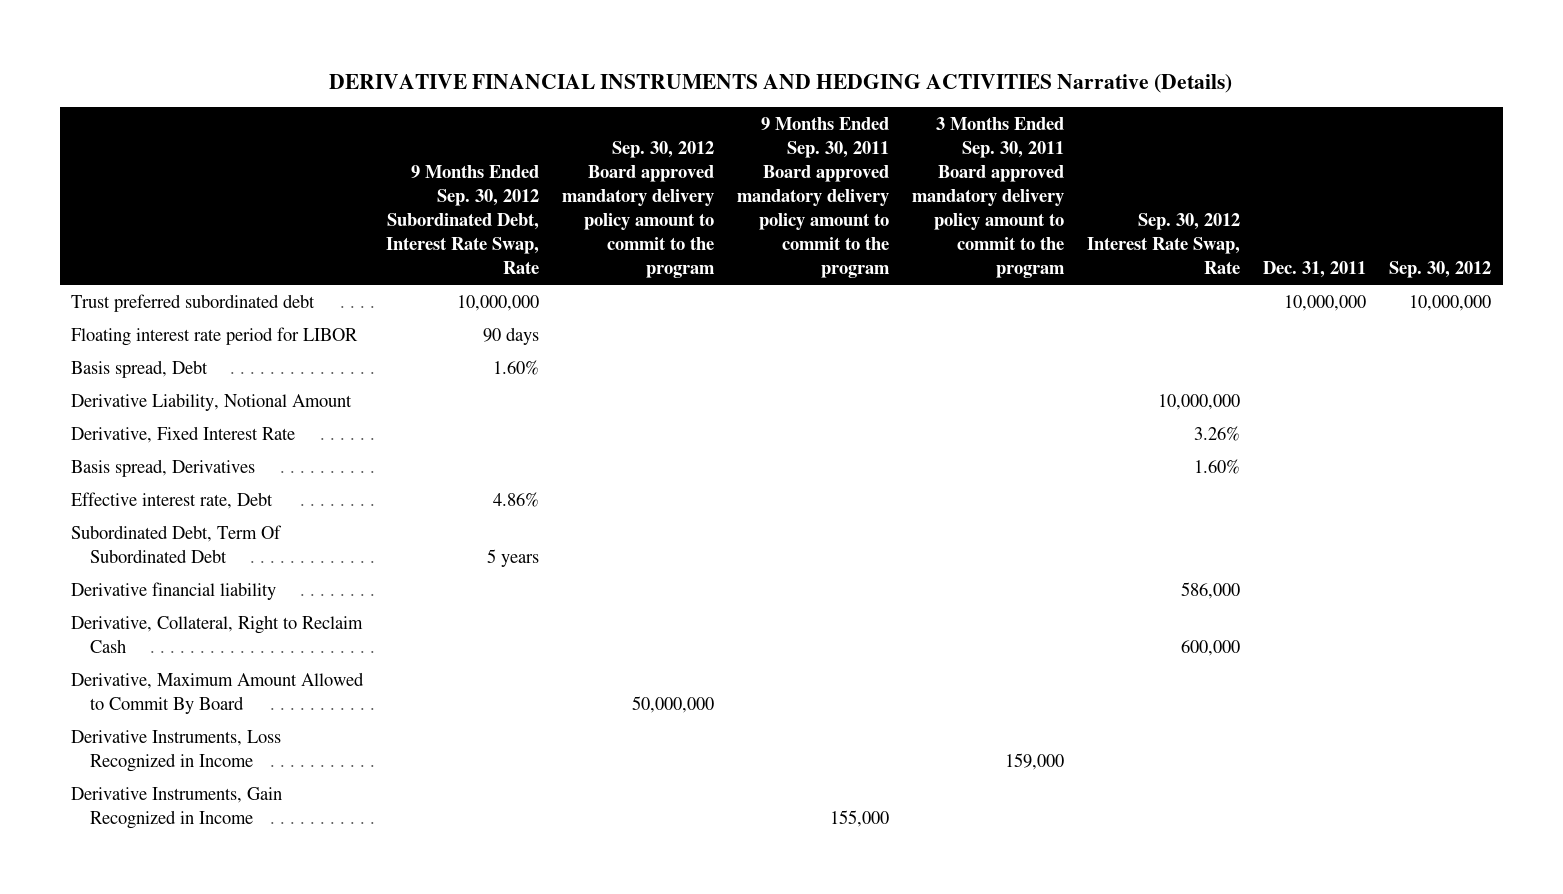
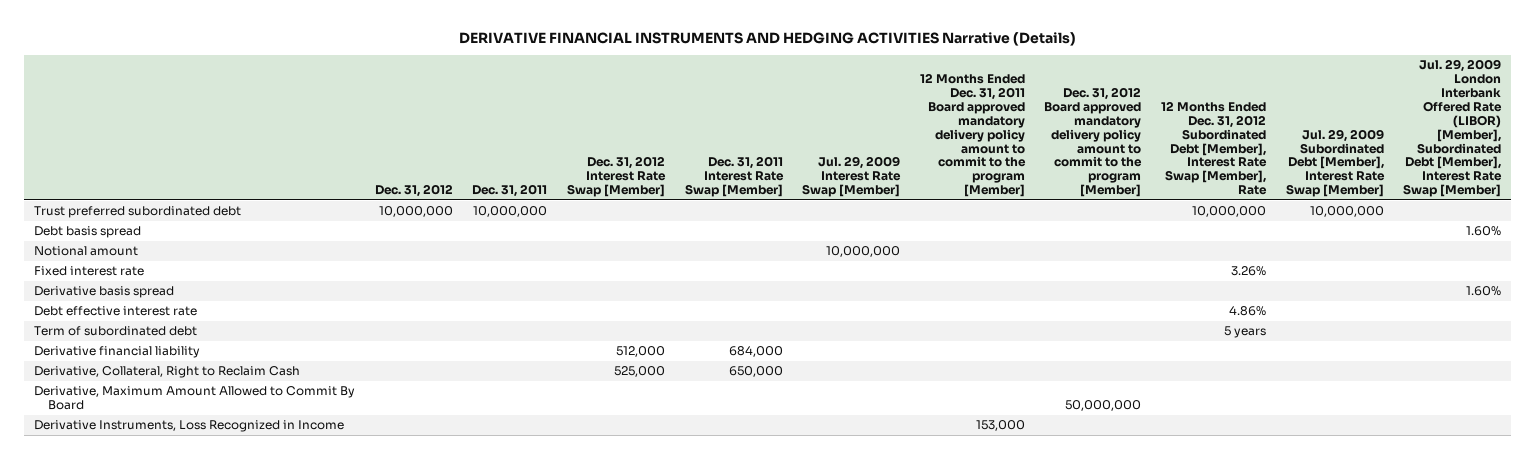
- | 9 Months Ended Sep. 30, 2012 Subordinated Debt, Interest Rate Swap, Rate | Sep. 30, 2012 Board approved mandatory delivery policy amount to commit to the program | 9 Months Ended Sep. 30, 2011 Board approved mandatory delivery policy amount to commit to the program | 3 Months Ended Sep. 30, 2011 Board approved mandatory delivery policy amount to commit to the program | Sep. 30, 2012 Interest Rate Swap, Rate | Dec. 31, 2011 | Sep. 30, 2012
+ | Dec. 31, 2012 | Dec. 31, 2011 | Dec. 31, 2012 Interest Rate Swap [Member] | Dec. 31, 2011 Interest Rate Swap [Member] | Jul. 29, 2009 Interest Rate Swap [Member] | 12 Months Ended Dec. 31, 2011 Board approved mandatory delivery policy amount to commit to the program [Member] | Dec. 31, 2012 Board approved mandatory delivery policy amount to commit to the program [Member] | 12 Months Ended Dec. 31, 2012 Subordinated Debt [Member], Interest Rate Swap [Member], Rate | Jul. 29, 2009 Subordinated Debt [Member], Interest Rate Swap [Member] | Jul. 29, 2009 London Interbank Offered Rate (LIBOR) [Member], Subordinated Debt [Member], Interest Rate Swap [Member]
- Floating interest rate period for LIBOR | 90 days | | | | | |
- Basis spread, Debt | 1.60% | | | | | |
- Derivative Liability, Notional Amount | | | | | 10,000,000 | |
- Derivative, Fixed Interest Rate | | | | | 3.26% | |
- Basis spread, Derivatives | | | | | 1.60% | |
- Effective interest rate, Debt | 4.86% | | | | | |
- Subordinated Debt, Term Of Subordinated Debt | 5 years | | | | | |
+ Debt basis spread | | | | | | | | | | 1.60%
+ Notional amount | | | | | 10,000,000 | | | | |
+ Fixed interest rate | | | | | | | | 3.26% | |
+ Derivative basis spread | | | | | | | | | | 1.60%
+ Debt effective interest rate | | | | | | | | 4.86% | |
+ Term of subordinated debt | | | | | | | | 5 years | |
- Derivative Instruments, Gain Recognized in Income | | | 155,000 | | | |

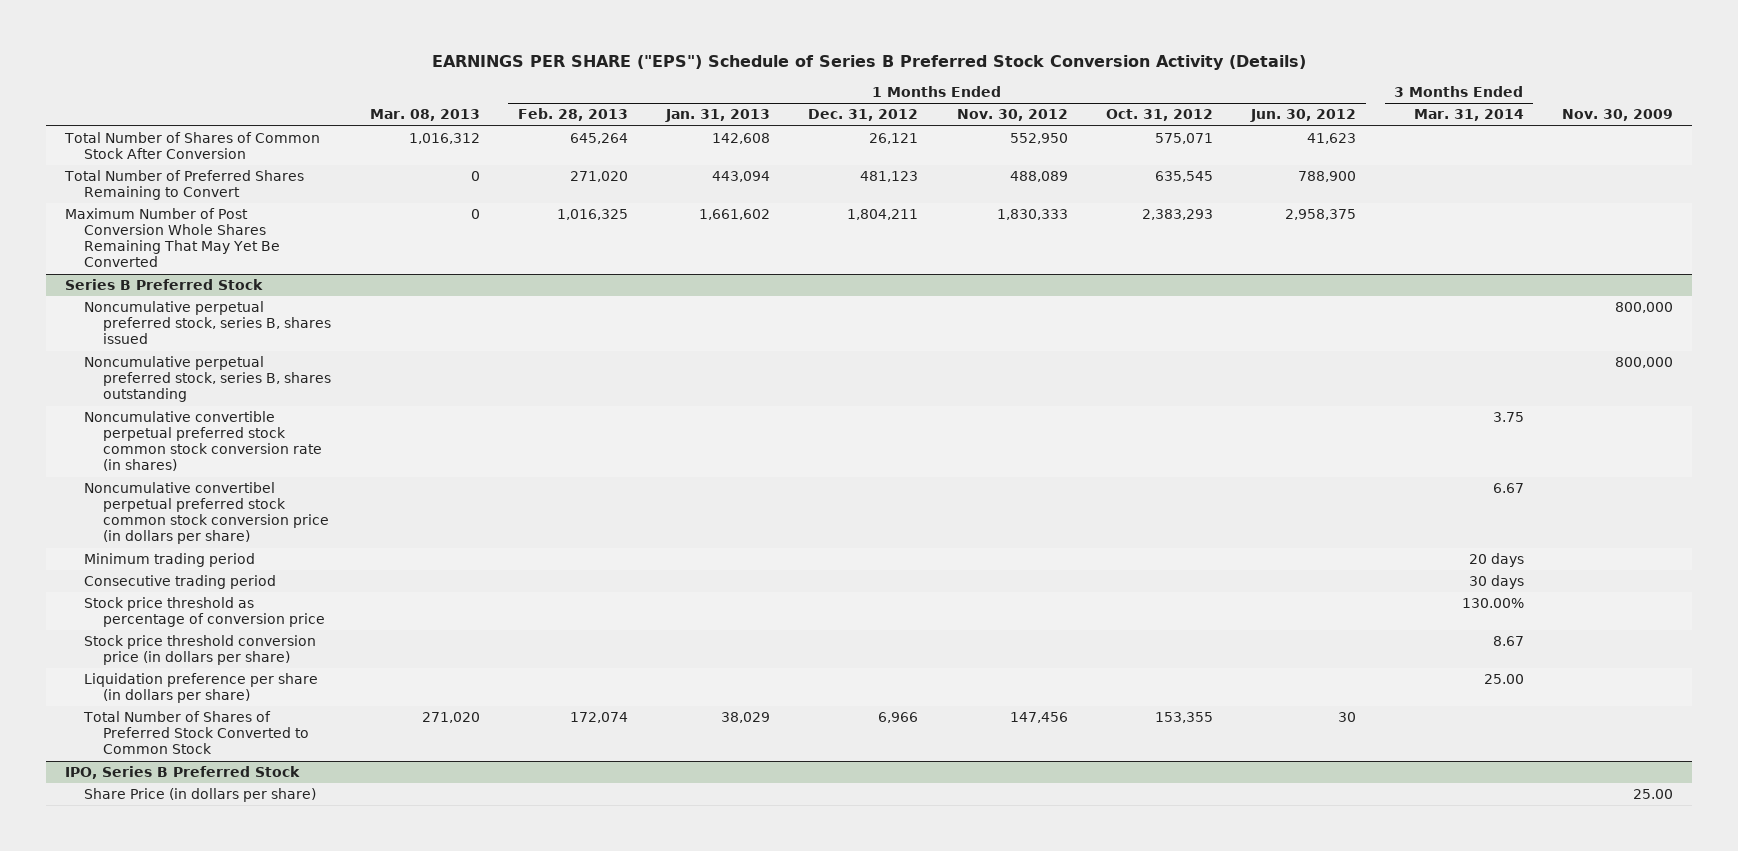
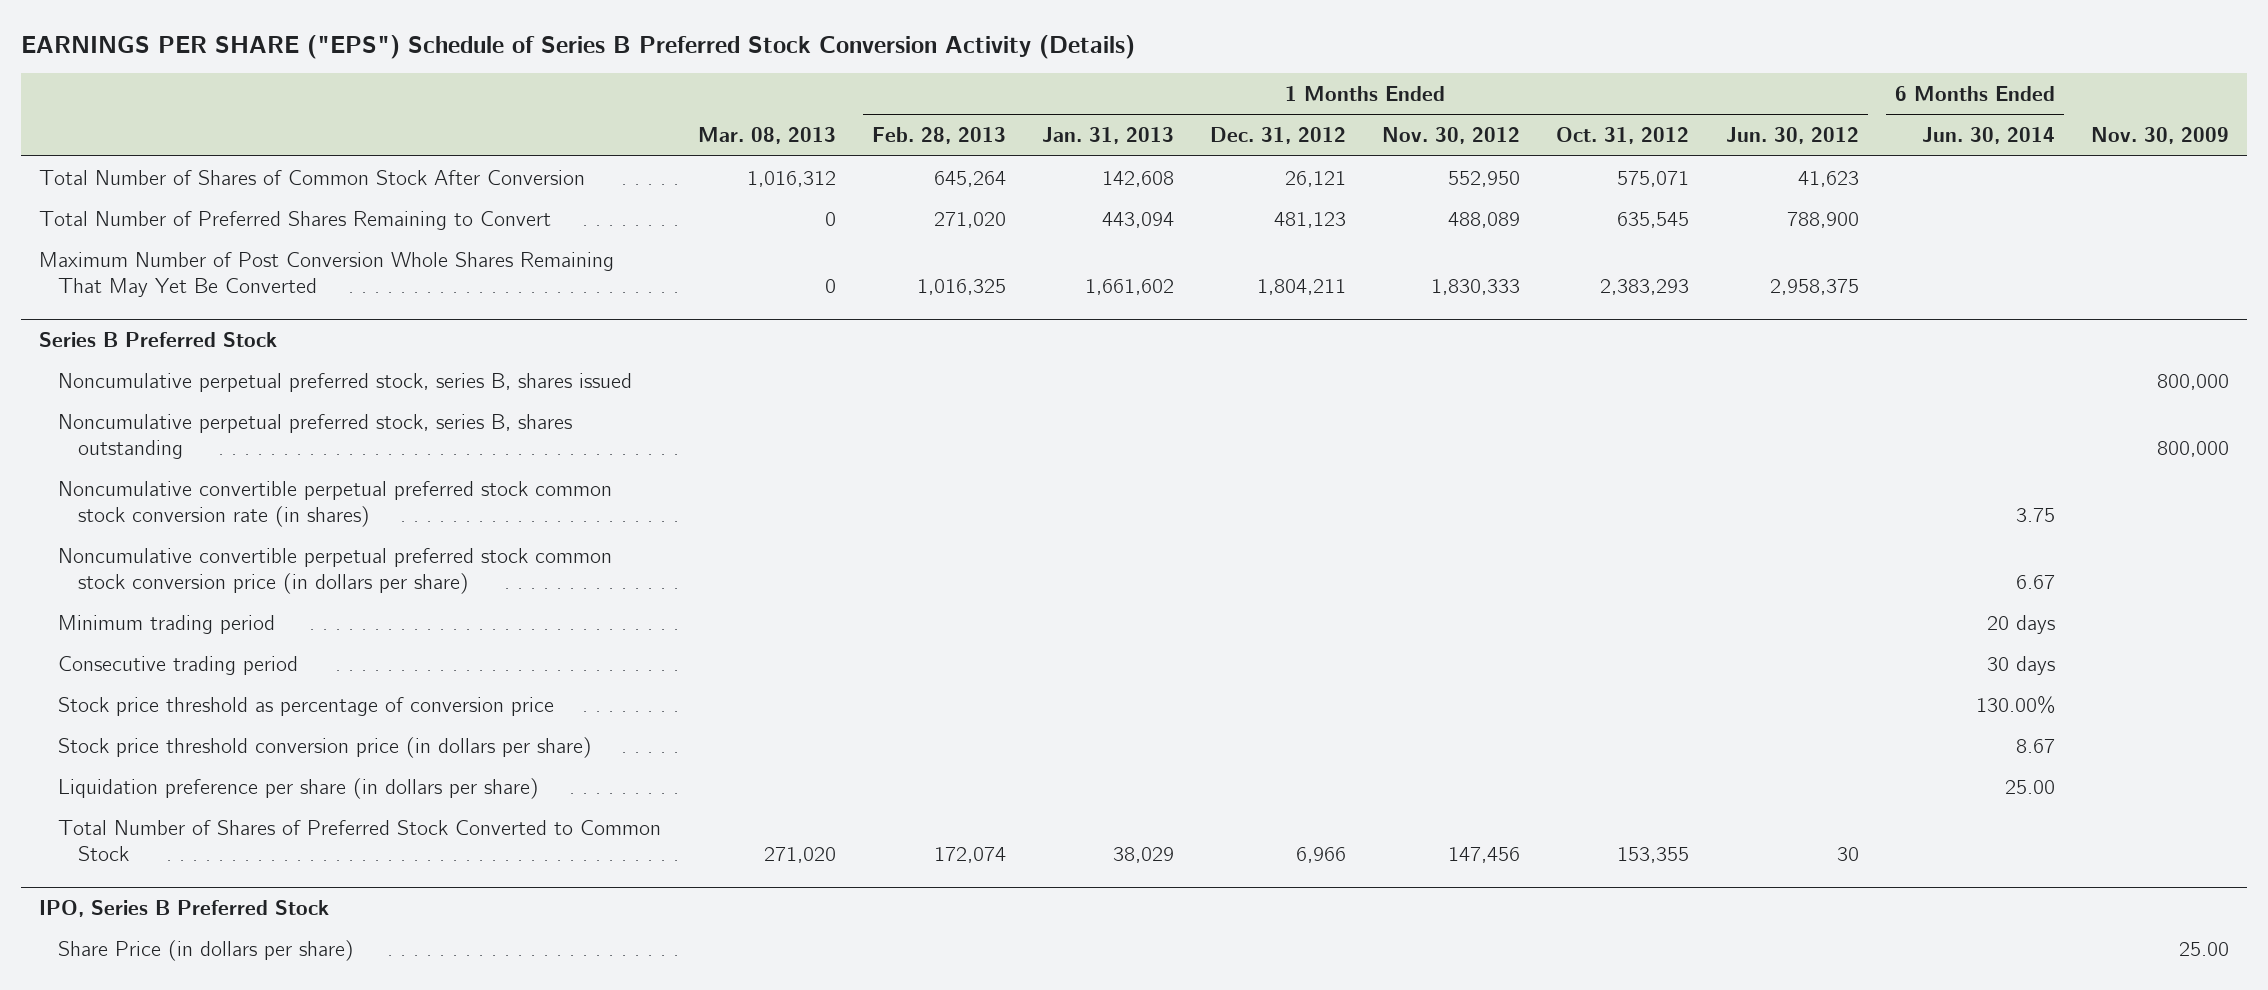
- | Mar. 08, 2013 | 1 Months Ended Feb. 28, 2013 | 1 Months Ended Jan. 31, 2013 | 1 Months Ended Dec. 31, 2012 | 1 Months Ended Nov. 30, 2012 | 1 Months Ended Oct. 31, 2012 | 1 Months Ended Jun. 30, 2012 | 3 Months Ended Mar. 31, 2014 | Nov. 30, 2009
+ | Mar. 08, 2013 | 1 Months Ended Feb. 28, 2013 | 1 Months Ended Jan. 31, 2013 | 1 Months Ended Dec. 31, 2012 | 1 Months Ended Nov. 30, 2012 | 1 Months Ended Oct. 31, 2012 | 1 Months Ended Jun. 30, 2012 | 6 Months Ended Jun. 30, 2014 | Nov. 30, 2009
@ Series B Preferred Stock
- Noncumulative convertibel perpetual preferred stock common stock conversion price (in dollars per share) | | | | | | | | 6.67 |
+ Noncumulative convertible perpetual preferred stock common stock conversion price (in dollars per share) | | | | | | | | 6.67 |

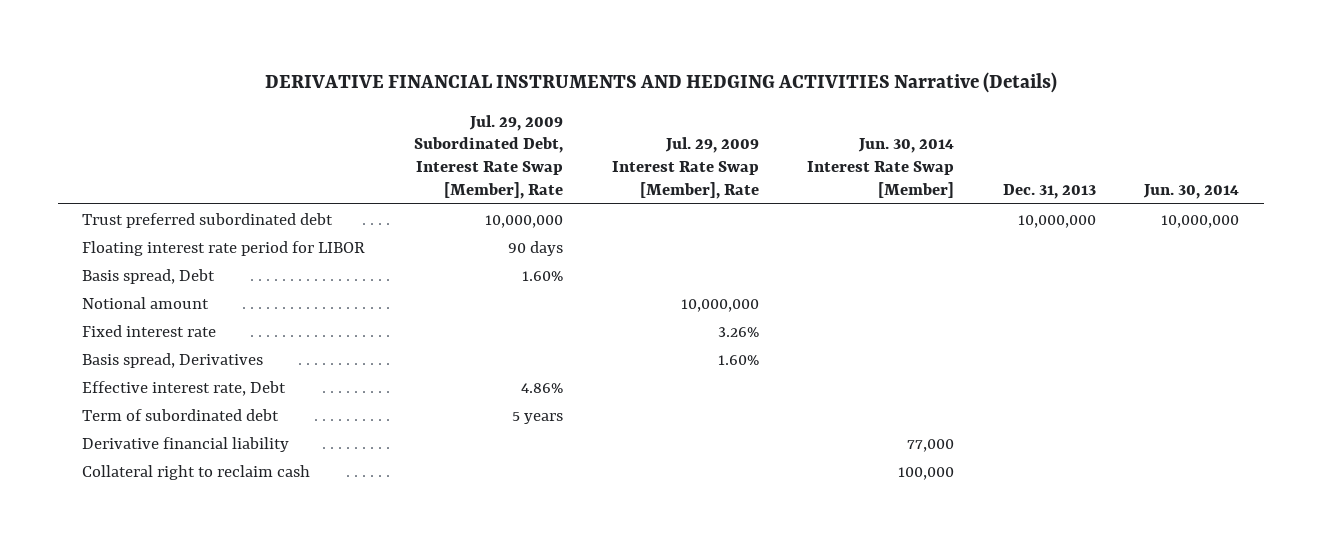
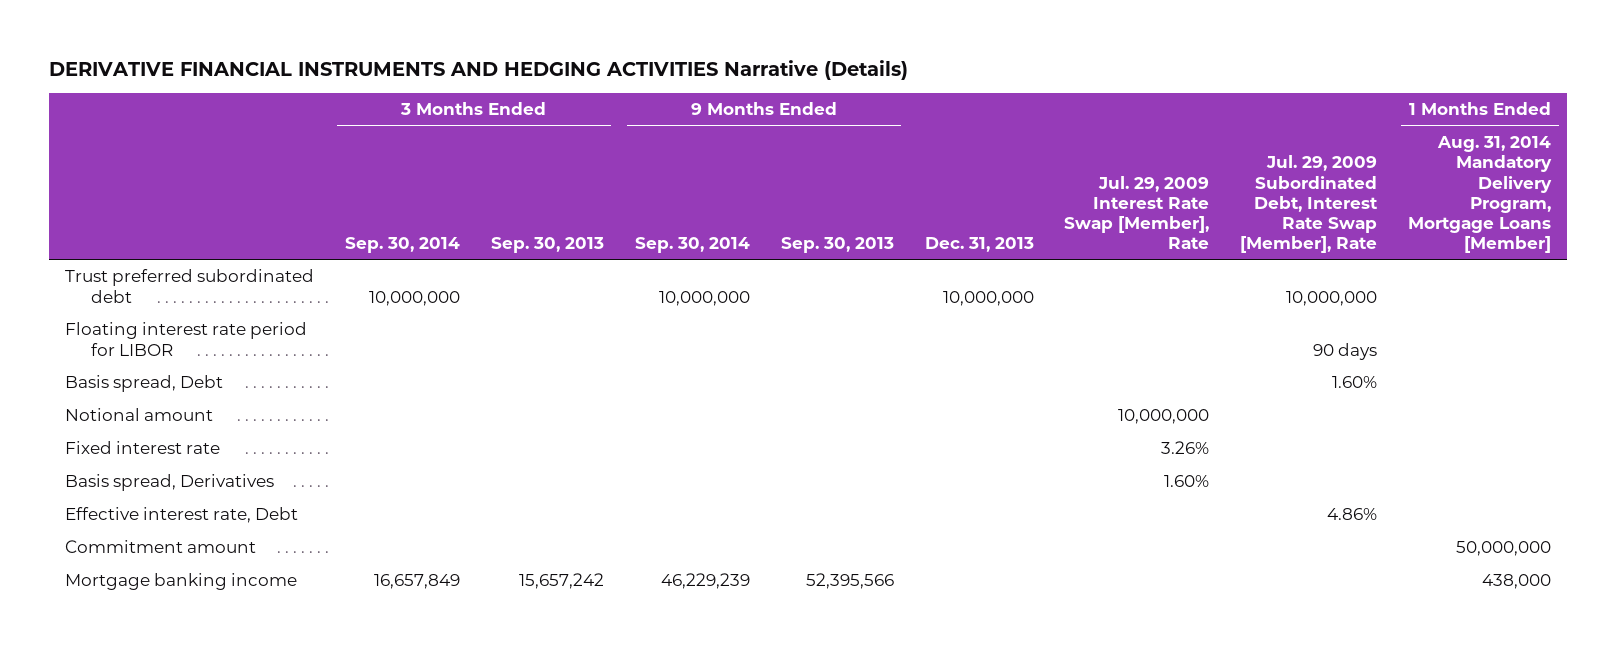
- | Jul. 29, 2009 Subordinated Debt, Interest Rate Swap [Member], Rate | Jul. 29, 2009 Interest Rate Swap [Member], Rate | Jun. 30, 2014 Interest Rate Swap [Member] | Dec. 31, 2013 | Jun. 30, 2014
+ | 3 Months Ended Sep. 30, 2014 | 3 Months Ended Sep. 30, 2013 | 9 Months Ended Sep. 30, 2014 | 9 Months Ended Sep. 30, 2013 | Dec. 31, 2013 | Jul. 29, 2009 Interest Rate Swap [Member], Rate | Jul. 29, 2009 Subordinated Debt, Interest Rate Swap [Member], Rate | 1 Months Ended Aug. 31, 2014 Mandatory Delivery Program, Mortgage Loans [Member]
- Term of subordinated debt | 5 years | | | |
- Derivative financial liability | | | 77,000 | |
- Collateral right to reclaim cash | | | 100,000 | |
+ Commitment amount | | | | | | | | 50,000,000
+ Mortgage banking income | 16,657,849 | 15,657,242 | 46,229,239 | 52,395,566 | | | | 438,000

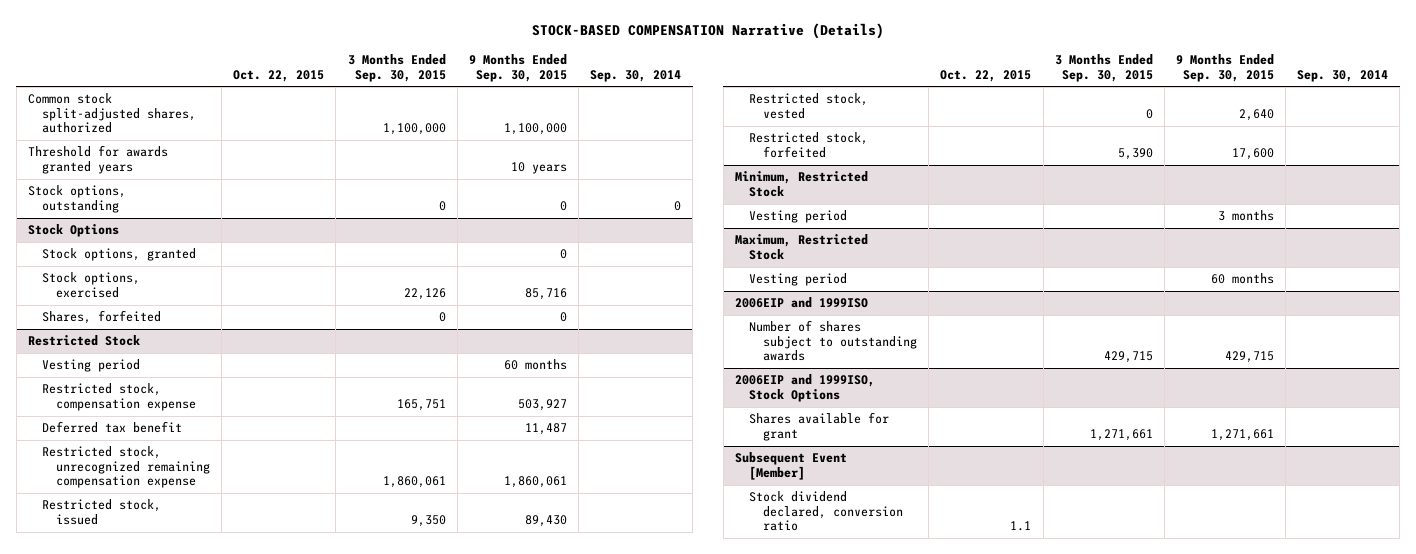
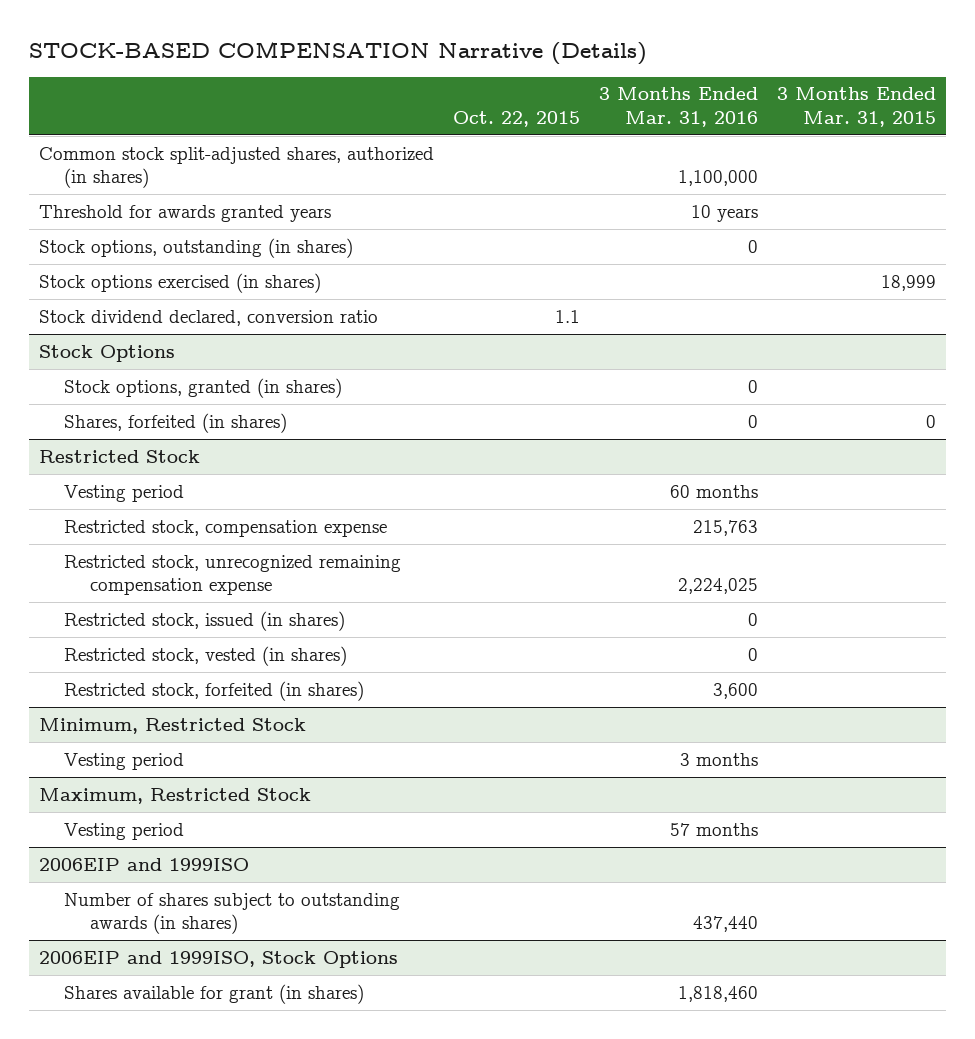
- | Oct. 22, 2015 | 3 Months Ended Sep. 30, 2015 | 9 Months Ended Sep. 30, 2015 | Sep. 30, 2014
+ | Oct. 22, 2015 | 3 Months Ended Mar. 31, 2016 | 3 Months Ended Mar. 31, 2015
- Common stock split-adjusted shares, authorized | | 1,100,000 | 1,100,000 |
+ Common stock split-adjusted shares, authorized (in shares) | | 1,100,000 |
- Stock options, outstanding | | 0 | 0 | 0
+ Stock options, outstanding (in shares) | | 0 |
+ Stock options exercised (in shares) | | | 18,999
+ Stock dividend declared, conversion ratio | 1.1 | |
@ Stock Options
- Stock options, granted | | | 0 |
- Stock options, exercised | | 22,126 | 85,716 |
- Shares, forfeited | | 0 | 0 |
+ Stock options, granted (in shares) | | 0 |
+ Shares, forfeited (in shares) | | 0 | 0
@ Restricted Stock
- Deferred tax benefit | | | 11,487 |
- Restricted stock, issued | | 9,350 | 89,430 |
- Restricted stock, vested | | 0 | 2,640 |
- Restricted stock, forfeited | | 5,390 | 17,600 |
+ Restricted stock, issued (in shares) | | 0 |
+ Restricted stock, vested (in shares) | | 0 |
+ Restricted stock, forfeited (in shares) | | 3,600 |
@ 2006EIP and 1999ISO
- Number of shares subject to outstanding awards | | 429,715 | 429,715 |
+ Number of shares subject to outstanding awards (in shares) | | 437,440 |
@ 2006EIP and 1999ISO, Stock Options
- Shares available for grant | | 1,271,661 | 1,271,661 |
- Subsequent Event [Member]
- Stock dividend declared, conversion ratio | 1.1 | | |
@ 2006EIP and 1999ISO, Stock Options
+ Shares available for grant (in shares) | | 1,818,460 |

